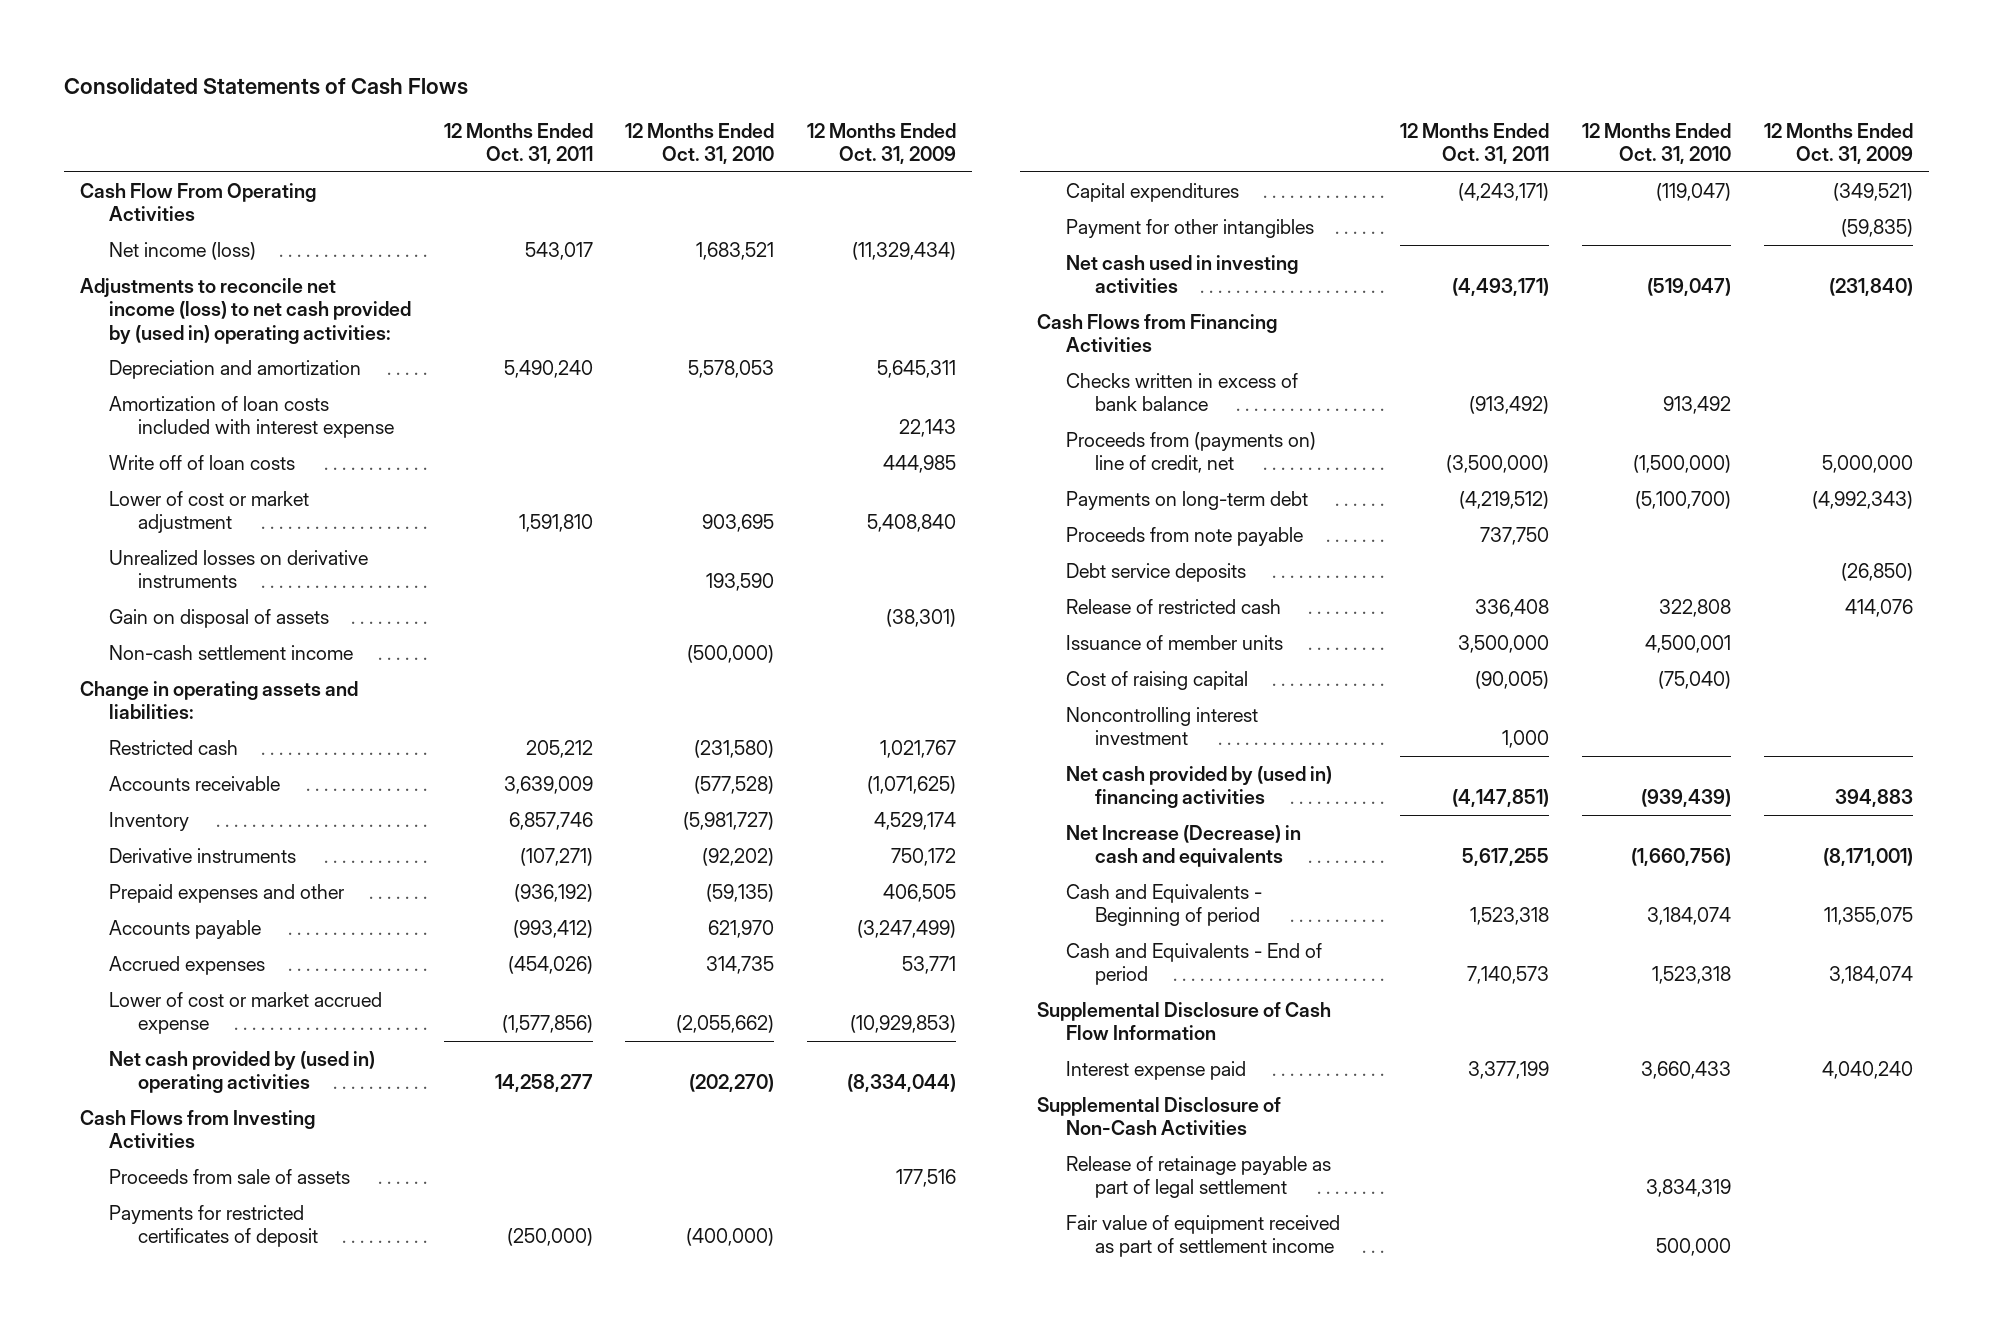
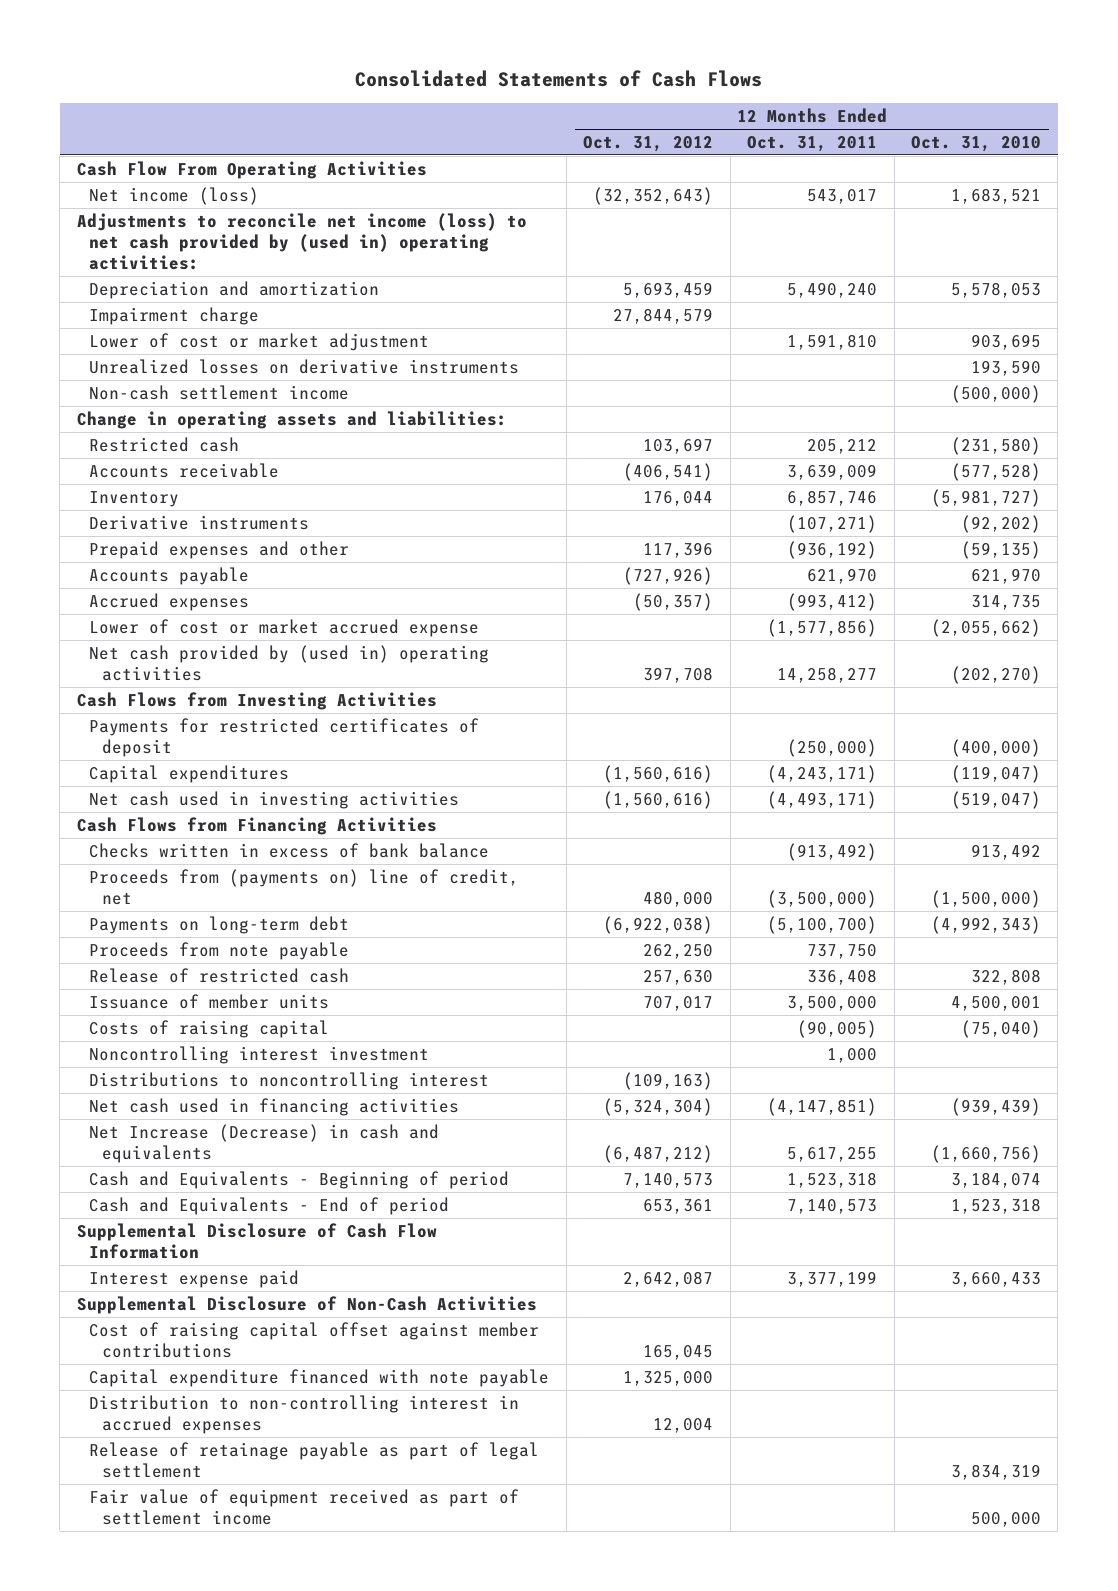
- | 12 Months Ended Oct. 31, 2011 | 12 Months Ended Oct. 31, 2010 | 12 Months Ended Oct. 31, 2009
+ | 12 Months Ended Oct. 31, 2012 | 12 Months Ended Oct. 31, 2011 | 12 Months Ended Oct. 31, 2010
- Amortization of loan costs included with interest expense | | | 22,143
- Write off of loan costs | | | 444,985
+ Impairment charge | 27,844,579 | |
- Gain on disposal of assets | | | (38,301)
- Accounts payable | (993,412) | 621,970 | (3,247,499)
- Accrued expenses | (454,026) | 314,735 | 53,771
+ Accounts payable | (727,926) | 621,970 | 621,970
+ Accrued expenses | (50,357) | (993,412) | 314,735
- Proceeds from sale of assets | | | 177,516
- Payment for other intangibles | | | (59,835)
- Payments on long-term debt | (4,219,512) | (5,100,700) | (4,992,343)
+ Payments on long-term debt | (6,922,038) | (5,100,700) | (4,992,343)
- Debt service deposits | | | (26,850)
- Cost of raising capital | (90,005) | (75,040) |
+ Costs of raising capital | | (90,005) | (75,040)
- Net cash provided by (used in) financing activities | (4,147,851) | (939,439) | 394,883
+ Distributions to noncontrolling interest | (109,163) | |
+ Net cash used in financing activities | (5,324,304) | (4,147,851) | (939,439)
+ Cost of raising capital offset against member contributions | 165,045 | |
+ Capital expenditure financed with note payable | 1,325,000 | |
+ Distribution to non-controlling interest in accrued expenses | 12,004 | |

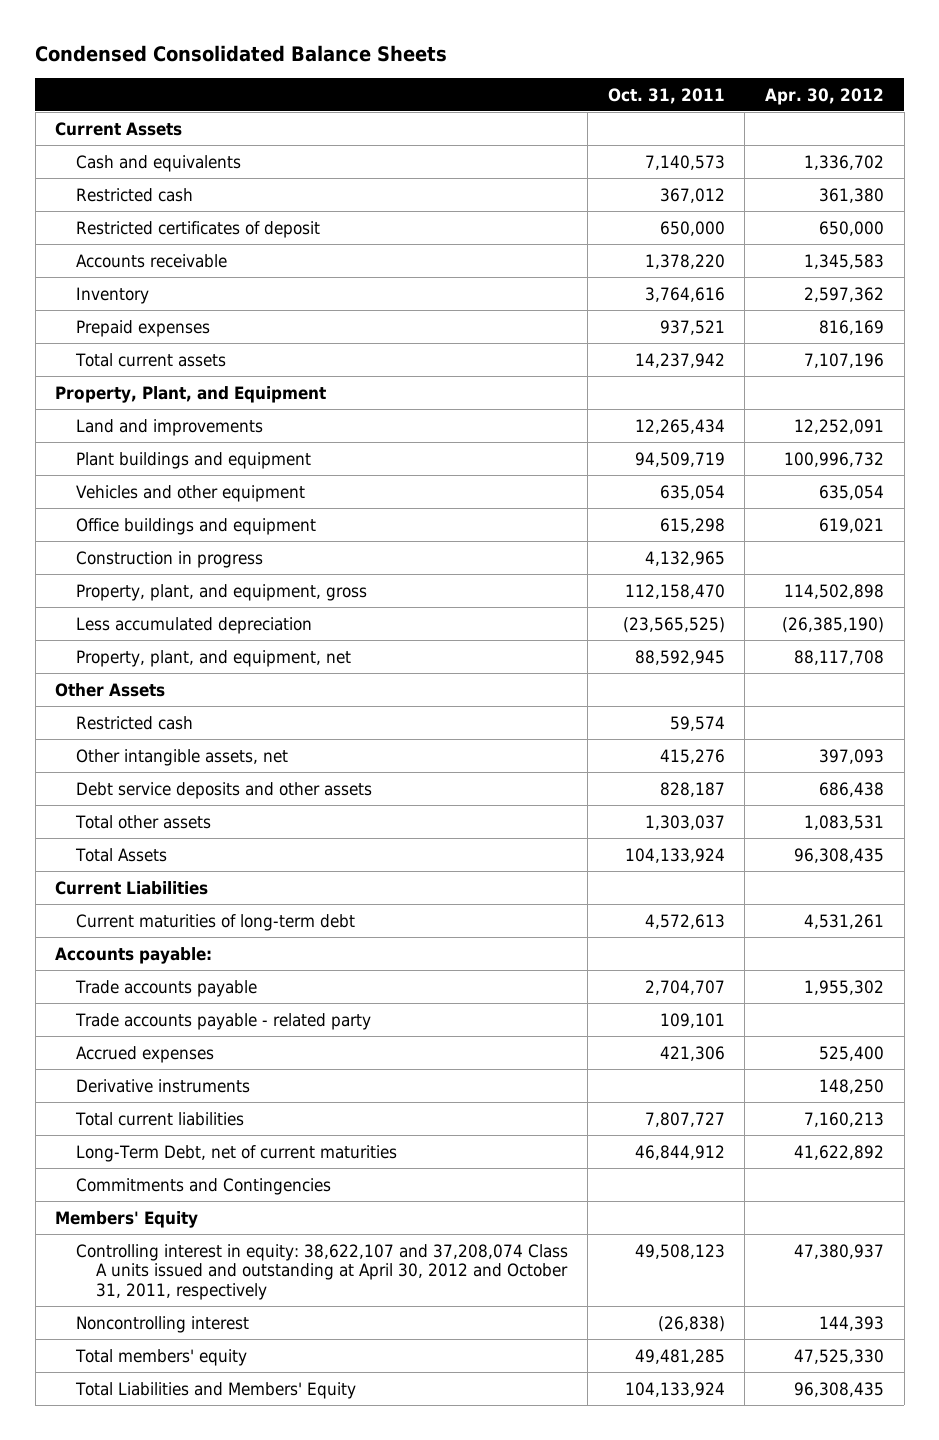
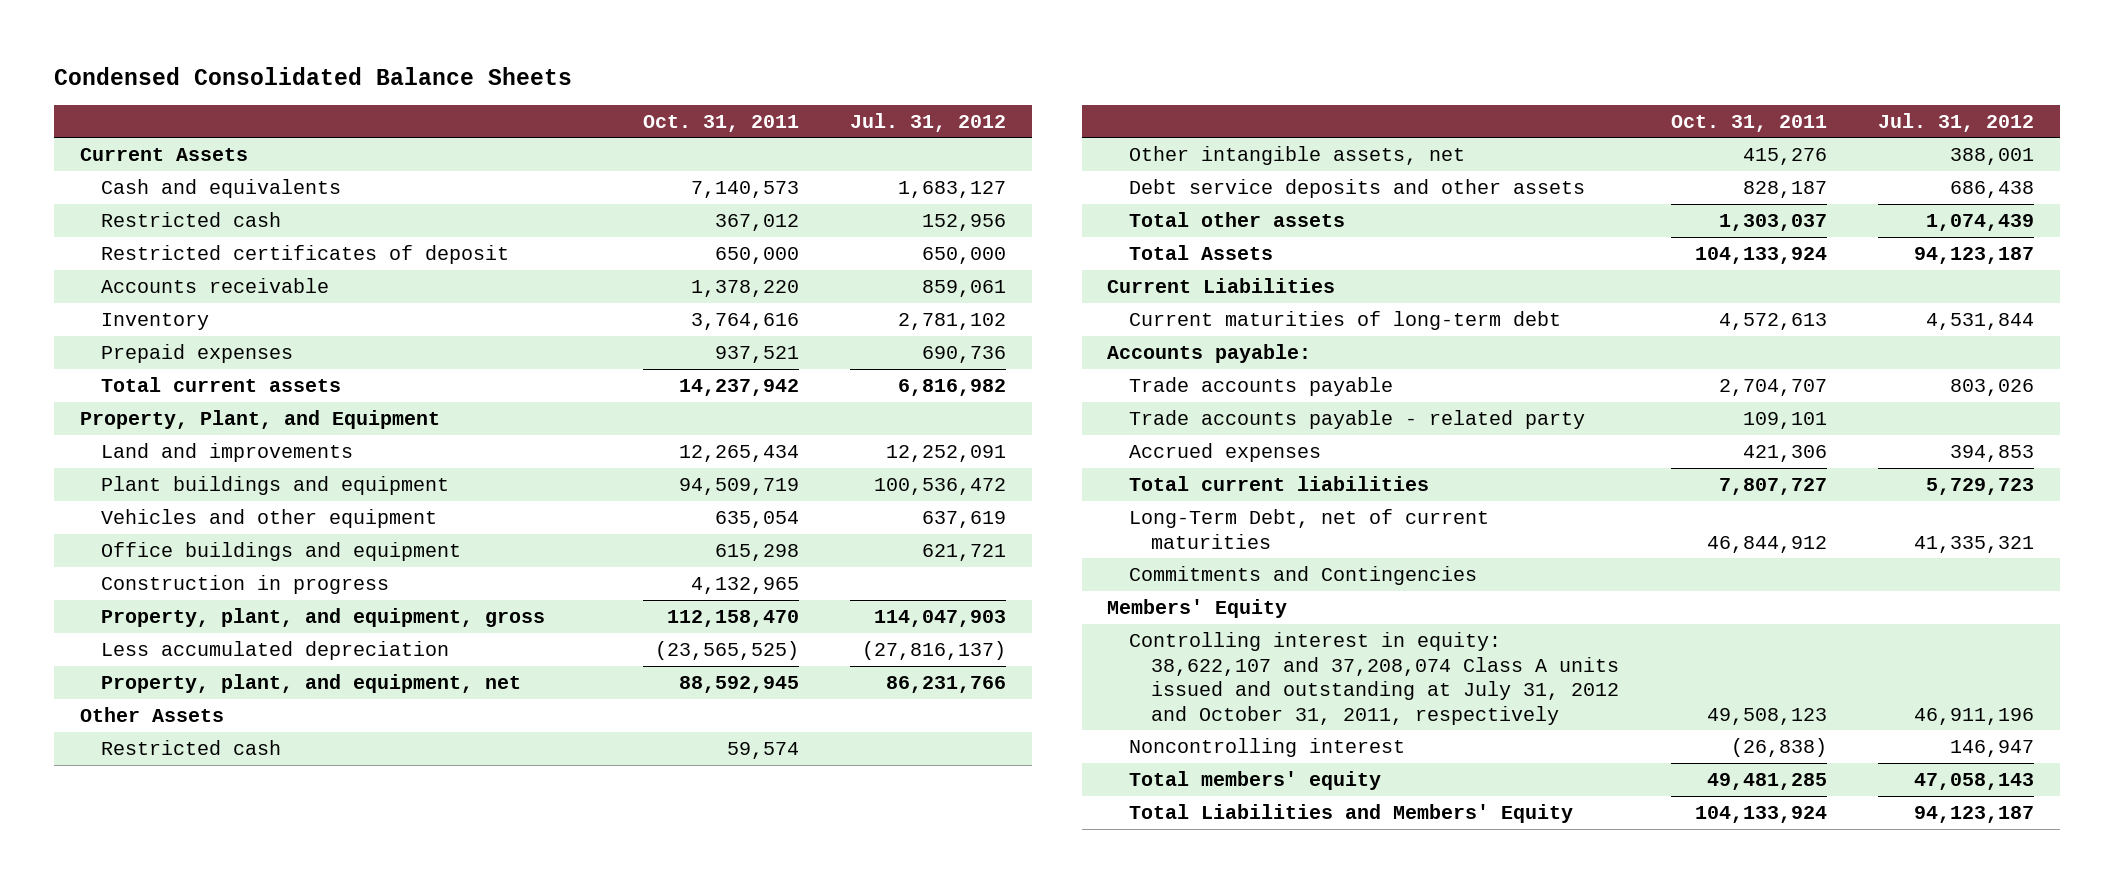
- | Oct. 31, 2011 | Apr. 30, 2012
+ | Oct. 31, 2011 | Jul. 31, 2012
- Derivative instruments | | 148,250
- Controlling interest in equity: 38,622,107 and 37,208,074 Class A units issued and outstanding at April 30, 2012 and October 31, 2011, respectively | 49,508,123 | 47,380,937
+ Controlling interest in equity: 38,622,107 and 37,208,074 Class A units issued and outstanding at July 31, 2012 and October 31, 2011, respectively | 49,508,123 | 46,911,196

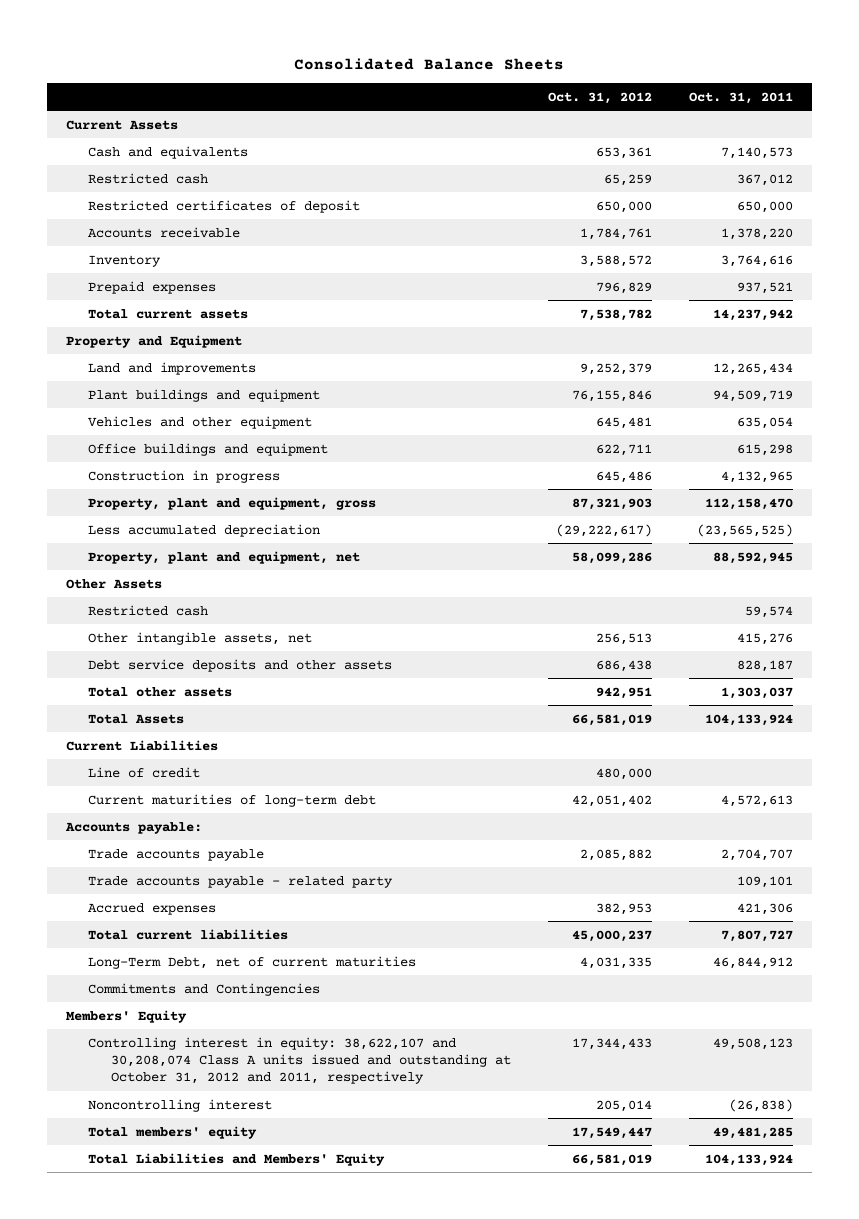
- Condensed Consolidated Balance Sheets
+ Consolidated Balance Sheets
- | Oct. 31, 2011 | Jul. 31, 2012
+ | Oct. 31, 2012 | Oct. 31, 2011
- Property, Plant, and Equipment
+ Property and Equipment
- Property, plant, and equipment, gross | 112,158,470 | 114,047,903
+ Property, plant and equipment, gross | 87,321,903 | 112,158,470
- Property, plant, and equipment, net | 88,592,945 | 86,231,766
+ Property, plant and equipment, net | 58,099,286 | 88,592,945
+ Line of credit | 480,000 |
- Controlling interest in equity: 38,622,107 and 37,208,074 Class A units issued and outstanding at July 31, 2012 and October 31, 2011, respectively | 49,508,123 | 46,911,196
+ Controlling interest in equity: 38,622,107 and 30,208,074 Class A units issued and outstanding at October 31, 2012 and 2011, respectively | 17,344,433 | 49,508,123

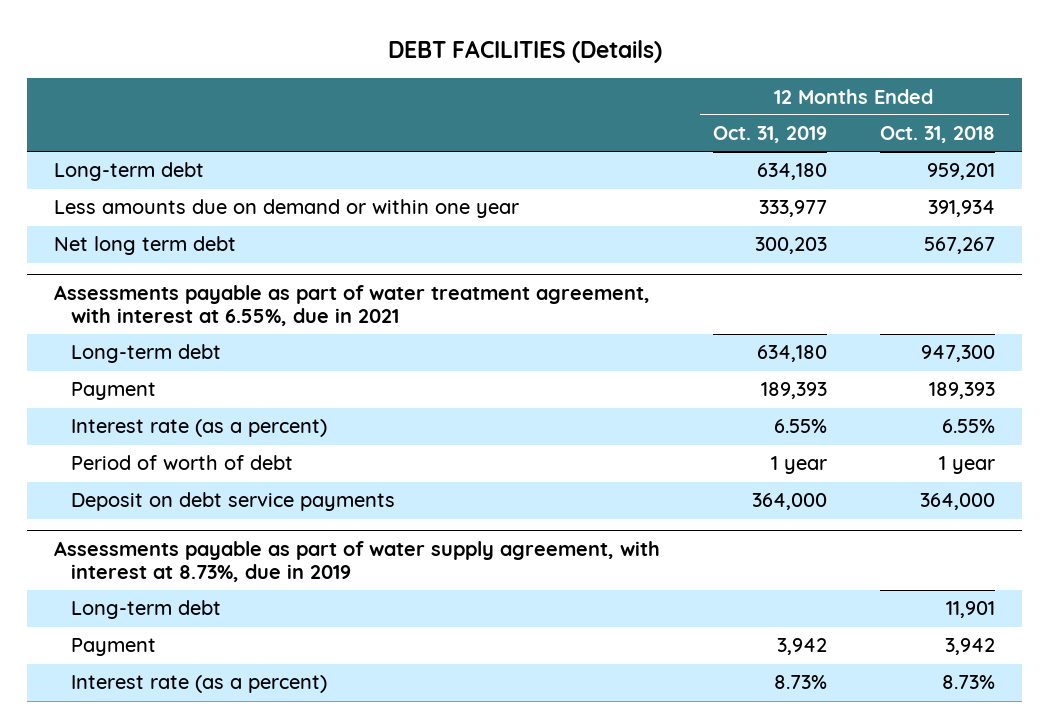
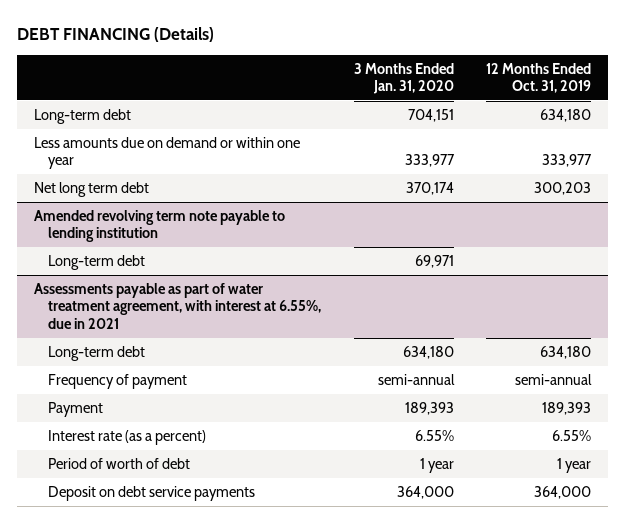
- DEBT FACILITIES (Details)
+ DEBT FINANCING (Details)
- | 12 Months Ended Oct. 31, 2019 | 12 Months Ended Oct. 31, 2018
+ | 3 Months Ended Jan. 31, 2020 | 12 Months Ended Oct. 31, 2019
+ Amended revolving term note payable to lending institution
+ Long-term debt | 69,971 |
@ Assessments payable as part of water treatment agreement, with interest at 6.55%, due in 2021
+ Frequency of payment | semi-annual | semi-annual
- Assessments payable as part of water supply agreement, with interest at 8.73%, due in 2019
- Long-term debt | | 11,901
- Payment | 3,942 | 3,942
- Interest rate (as a percent) | 8.73% | 8.73%

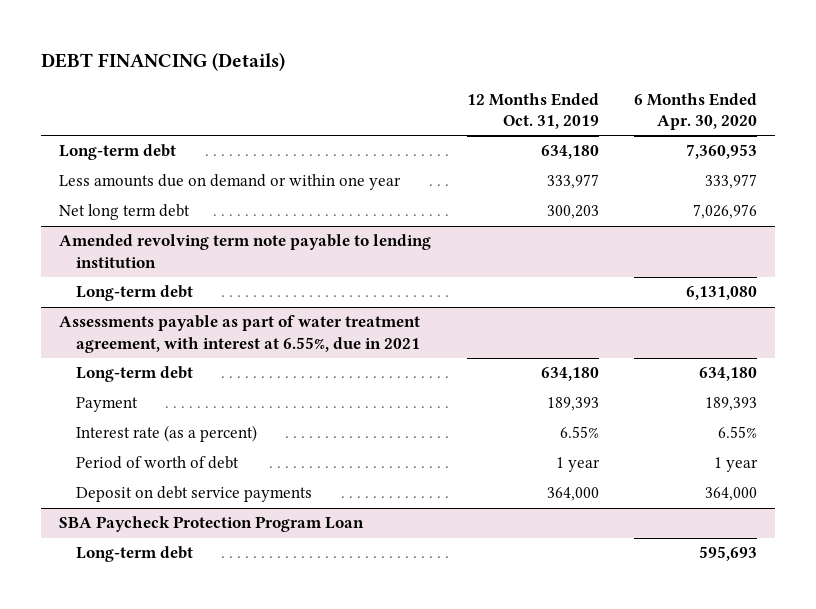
- | 3 Months Ended Jan. 31, 2020 | 12 Months Ended Oct. 31, 2019
+ | 12 Months Ended Oct. 31, 2019 | 6 Months Ended Apr. 30, 2020
@ Assessments payable as part of water treatment agreement, with interest at 6.55%, due in 2021
- Frequency of payment | semi-annual | semi-annual
+ SBA Paycheck Protection Program Loan
+ Long-term debt | | 595,693

